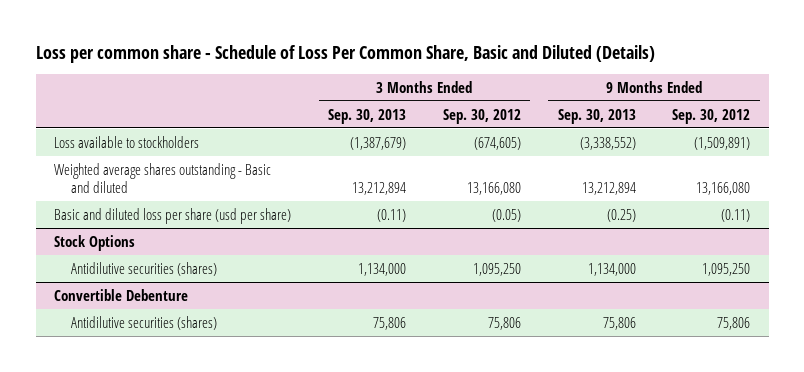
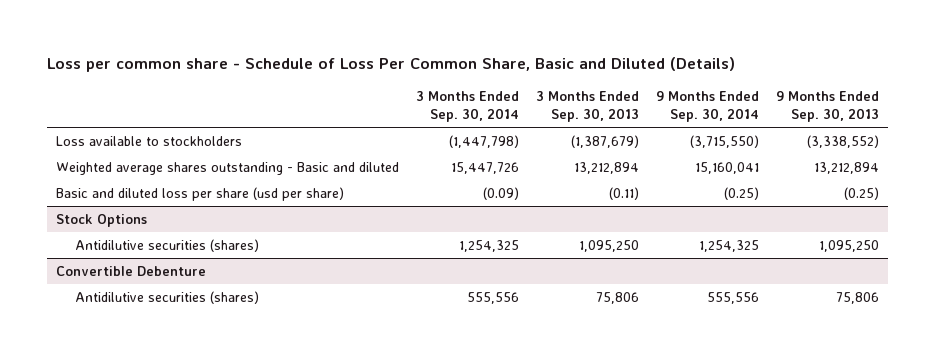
- | 3 Months Ended Sep. 30, 2013 | 3 Months Ended Sep. 30, 2012 | 9 Months Ended Sep. 30, 2013 | 9 Months Ended Sep. 30, 2012
+ | 3 Months Ended Sep. 30, 2014 | 3 Months Ended Sep. 30, 2013 | 9 Months Ended Sep. 30, 2014 | 9 Months Ended Sep. 30, 2013
@ Stock Options
- Antidilutive securities (shares) | 1,134,000 | 1,095,250 | 1,134,000 | 1,095,250
+ Antidilutive securities (shares) | 1,254,325 | 1,095,250 | 1,254,325 | 1,095,250

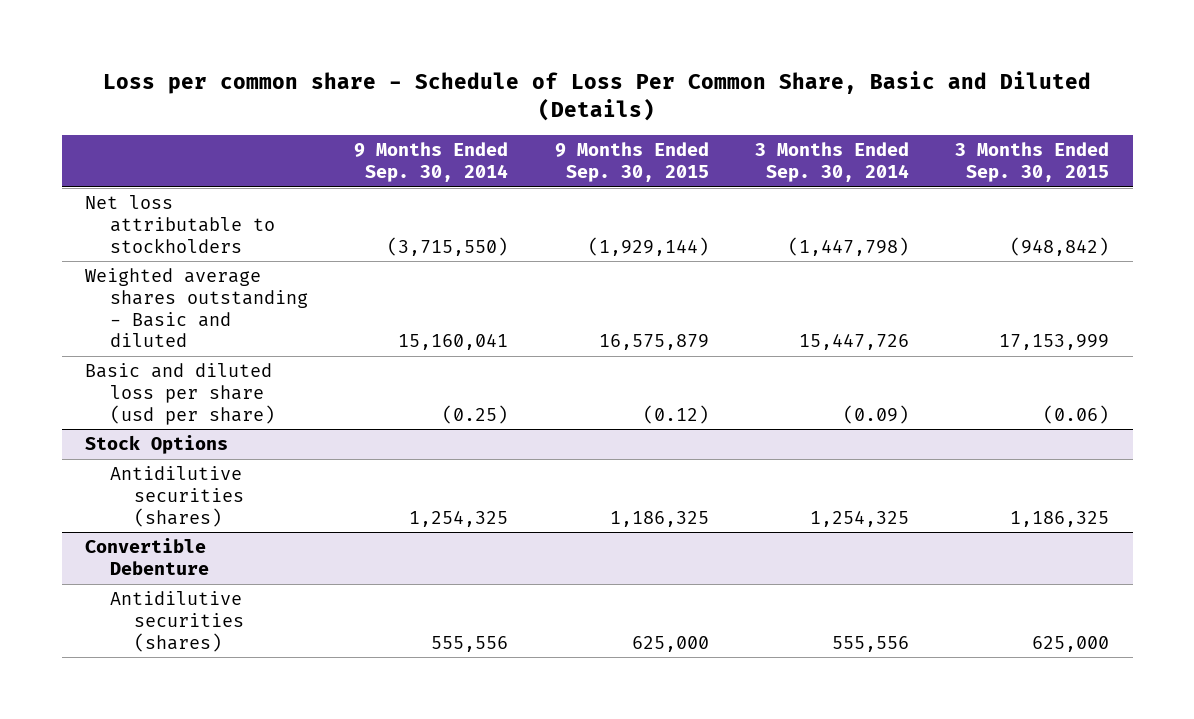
- | 3 Months Ended Sep. 30, 2014 | 3 Months Ended Sep. 30, 2013 | 9 Months Ended Sep. 30, 2014 | 9 Months Ended Sep. 30, 2013
+ | 9 Months Ended Sep. 30, 2014 | 9 Months Ended Sep. 30, 2015 | 3 Months Ended Sep. 30, 2014 | 3 Months Ended Sep. 30, 2015
- Loss available to stockholders | (1,447,798) | (1,387,679) | (3,715,550) | (3,338,552)
+ Net loss attributable to stockholders | (3,715,550) | (1,929,144) | (1,447,798) | (948,842)

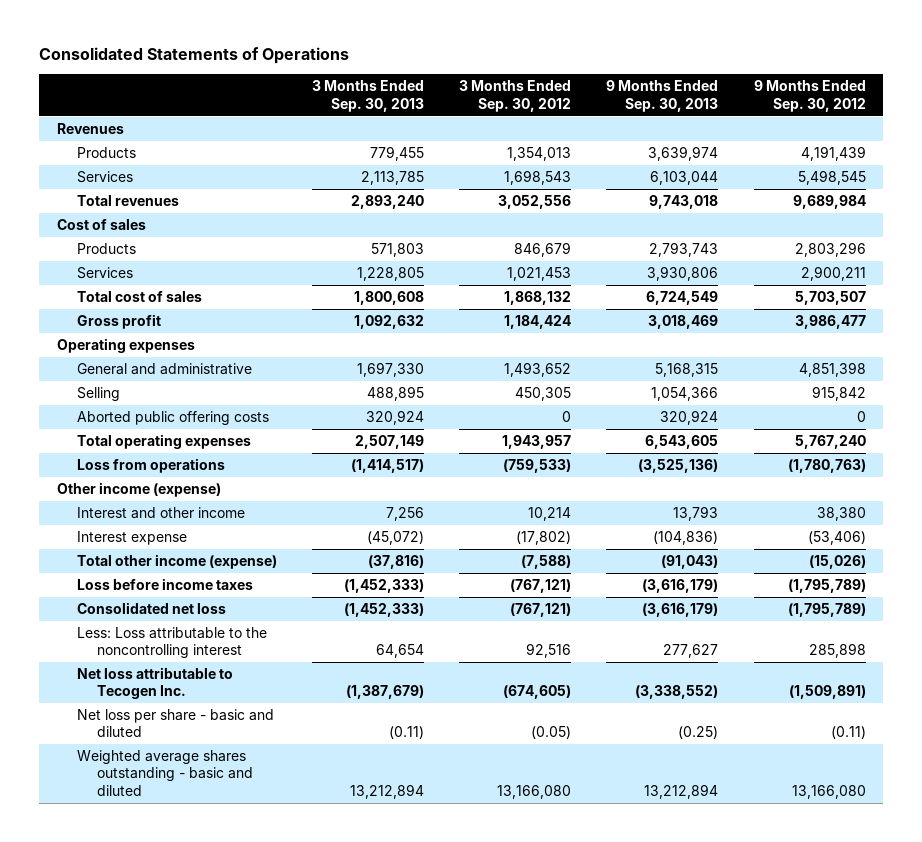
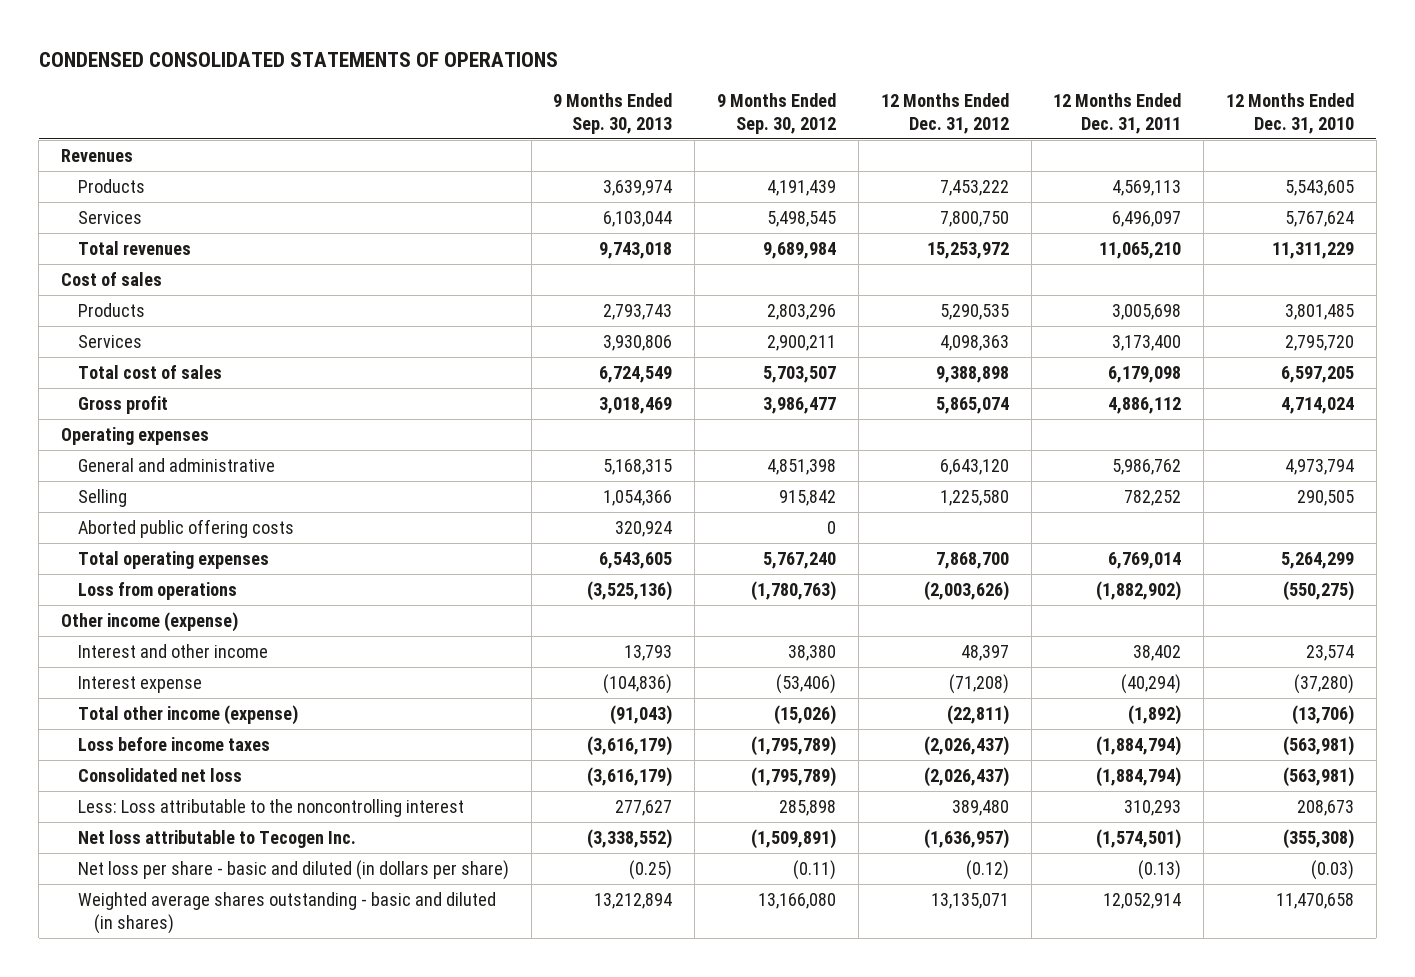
- Consolidated Statements of Operations
+ CONDENSED CONSOLIDATED STATEMENTS OF OPERATIONS
- | 3 Months Ended Sep. 30, 2013 | 3 Months Ended Sep. 30, 2012 | 9 Months Ended Sep. 30, 2013 | 9 Months Ended Sep. 30, 2012
+ | 9 Months Ended Sep. 30, 2013 | 9 Months Ended Sep. 30, 2012 | 12 Months Ended Dec. 31, 2012 | 12 Months Ended Dec. 31, 2011 | 12 Months Ended Dec. 31, 2010
- Net loss per share - basic and diluted | (0.11) | (0.05) | (0.25) | (0.11)
- Weighted average shares outstanding - basic and diluted | 13,212,894 | 13,166,080 | 13,212,894 | 13,166,080
+ Net loss per share - basic and diluted (in dollars per share) | (0.25) | (0.11) | (0.12) | (0.13) | (0.03)
+ Weighted average shares outstanding - basic and diluted (in shares) | 13,212,894 | 13,166,080 | 13,135,071 | 12,052,914 | 11,470,658

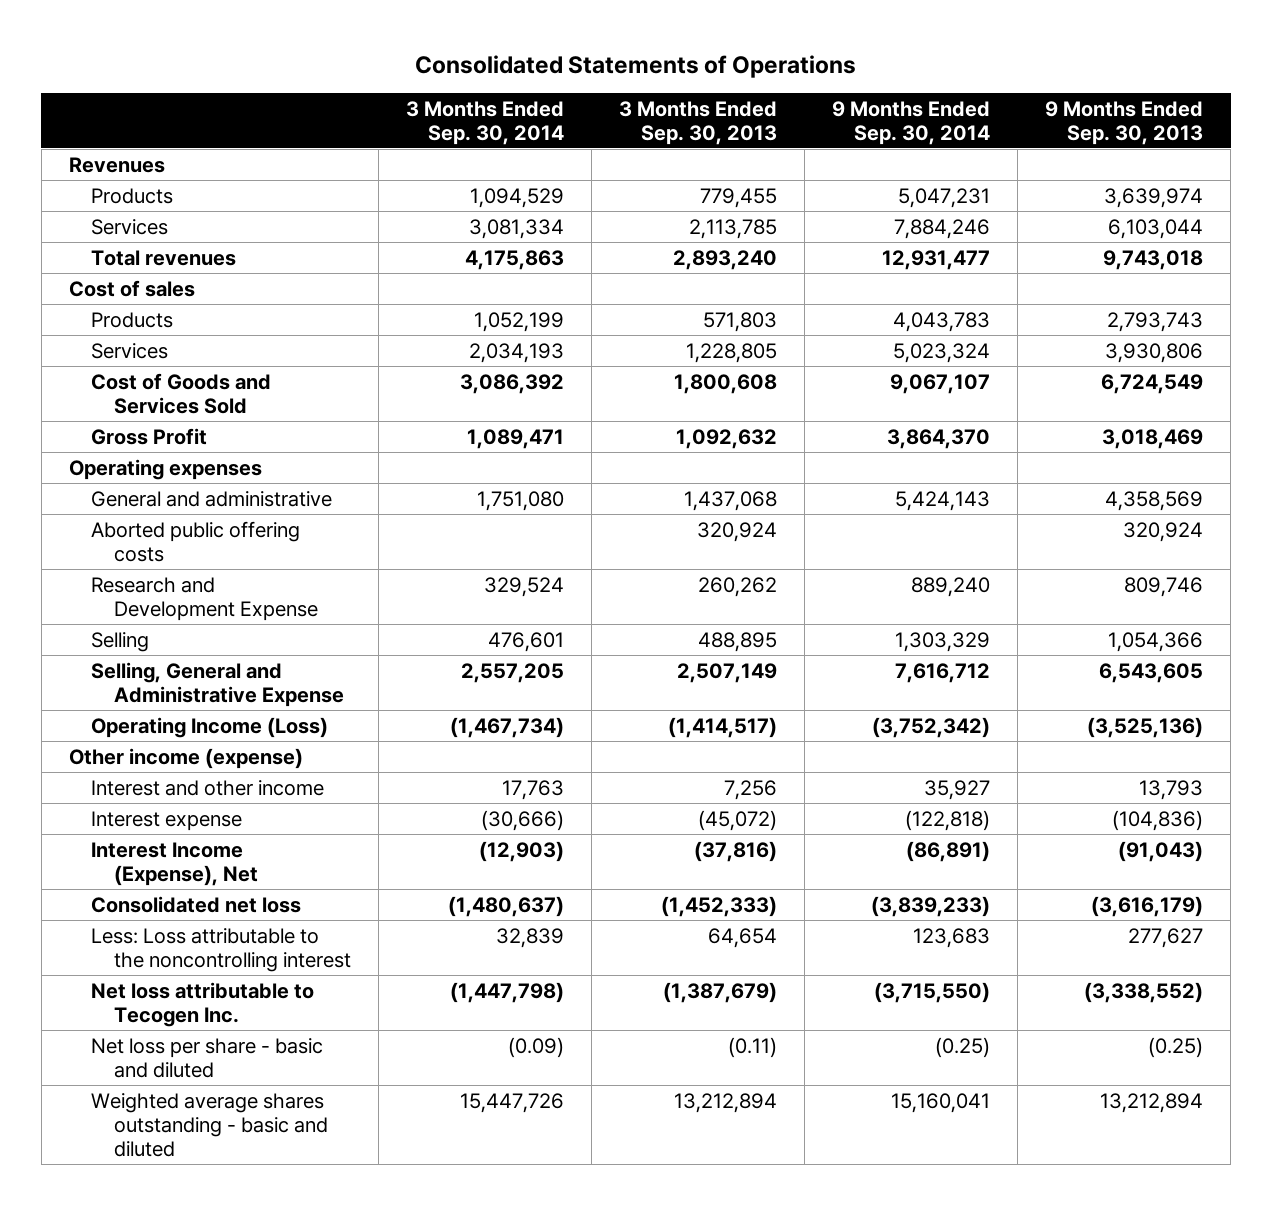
- CONDENSED CONSOLIDATED STATEMENTS OF OPERATIONS
+ Consolidated Statements of Operations
- | 9 Months Ended Sep. 30, 2013 | 9 Months Ended Sep. 30, 2012 | 12 Months Ended Dec. 31, 2012 | 12 Months Ended Dec. 31, 2011 | 12 Months Ended Dec. 31, 2010
+ | 3 Months Ended Sep. 30, 2014 | 3 Months Ended Sep. 30, 2013 | 9 Months Ended Sep. 30, 2014 | 9 Months Ended Sep. 30, 2013
- Total cost of sales | 6,724,549 | 5,703,507 | 9,388,898 | 6,179,098 | 6,597,205
- Gross profit | 3,018,469 | 3,986,477 | 5,865,074 | 4,886,112 | 4,714,024
+ Cost of Goods and Services Sold | 3,086,392 | 1,800,608 | 9,067,107 | 6,724,549
+ Gross Profit | 1,089,471 | 1,092,632 | 3,864,370 | 3,018,469
- General and administrative | 5,168,315 | 4,851,398 | 6,643,120 | 5,986,762 | 4,973,794
+ General and administrative | 1,751,080 | 1,437,068 | 5,424,143 | 4,358,569
- Total operating expenses | 6,543,605 | 5,767,240 | 7,868,700 | 6,769,014 | 5,264,299
- Loss from operations | (3,525,136) | (1,780,763) | (2,003,626) | (1,882,902) | (550,275)
+ Research and Development Expense | 329,524 | 260,262 | 889,240 | 809,746
moved down: Selling | 476,601 | 488,895 | 1,303,329 | 1,054,366
+ Selling, General and Administrative Expense | 2,557,205 | 2,507,149 | 7,616,712 | 6,543,605
+ Operating Income (Loss) | (1,467,734) | (1,414,517) | (3,752,342) | (3,525,136)
- Total other income (expense) | (91,043) | (15,026) | (22,811) | (1,892) | (13,706)
- Loss before income taxes | (3,616,179) | (1,795,789) | (2,026,437) | (1,884,794) | (563,981)
+ Interest Income (Expense), Net | (12,903) | (37,816) | (86,891) | (91,043)
- Net loss per share - basic and diluted (in dollars per share) | (0.25) | (0.11) | (0.12) | (0.13) | (0.03)
- Weighted average shares outstanding - basic and diluted (in shares) | 13,212,894 | 13,166,080 | 13,135,071 | 12,052,914 | 11,470,658
+ Net loss per share - basic and diluted | (0.09) | (0.11) | (0.25) | (0.25)
+ Weighted average shares outstanding - basic and diluted | 15,447,726 | 13,212,894 | 15,160,041 | 13,212,894

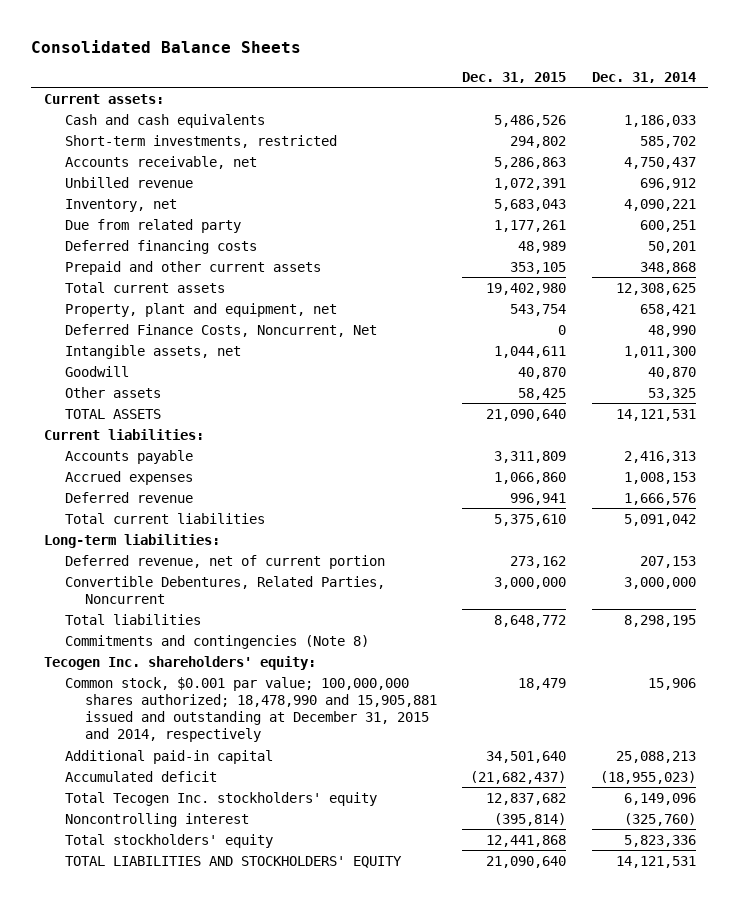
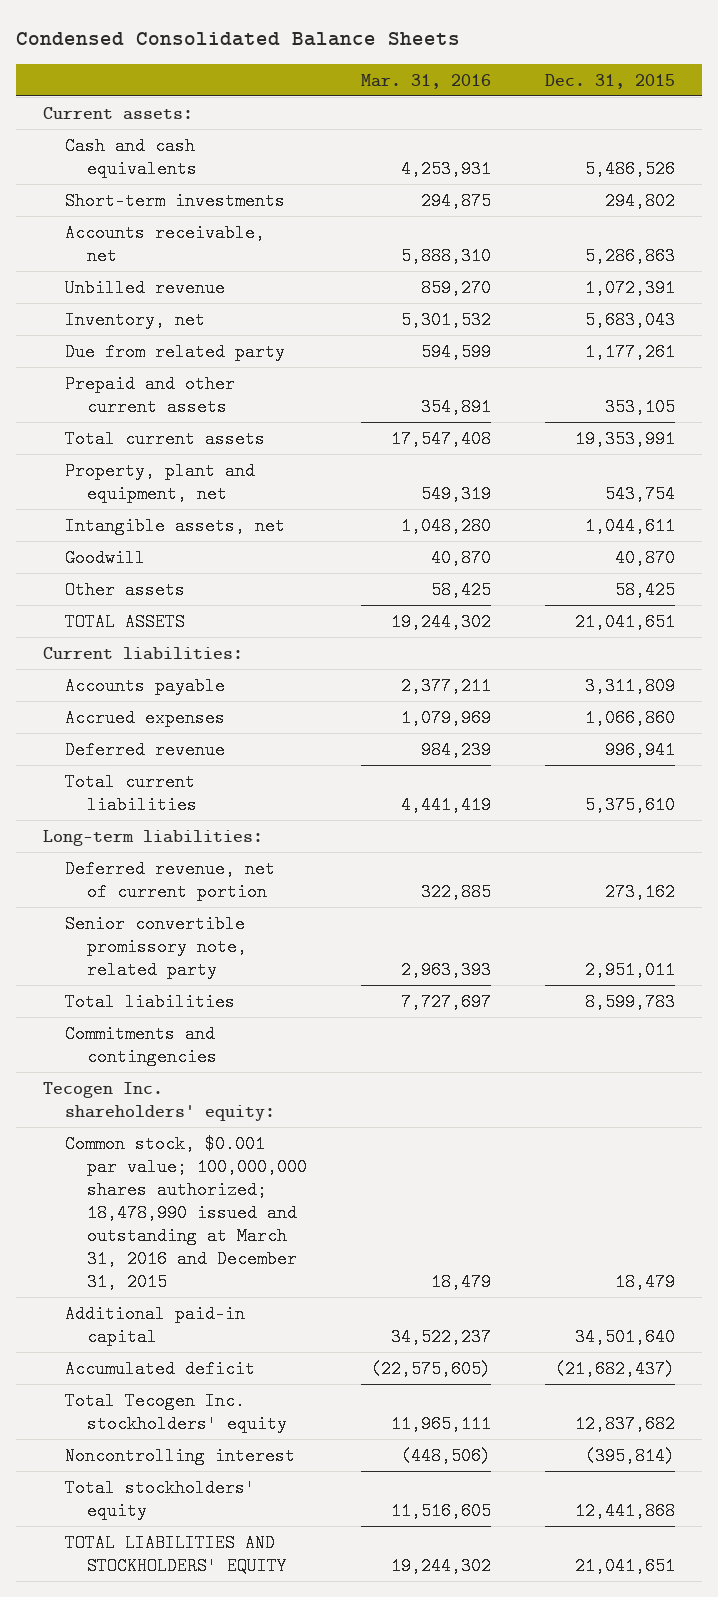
- Consolidated Balance Sheets
+ Condensed Consolidated Balance Sheets
- | Dec. 31, 2015 | Dec. 31, 2014
+ | Mar. 31, 2016 | Dec. 31, 2015
- Short-term investments, restricted | 294,802 | 585,702
+ Short-term investments | 294,875 | 294,802
- Deferred financing costs | 48,989 | 50,201
- Total current assets | 19,402,980 | 12,308,625
+ Total current assets | 17,547,408 | 19,353,991
- Deferred Finance Costs, Noncurrent, Net | 0 | 48,990
- TOTAL ASSETS | 21,090,640 | 14,121,531
+ TOTAL ASSETS | 19,244,302 | 21,041,651
- Convertible Debentures, Related Parties, Noncurrent | 3,000,000 | 3,000,000
- Total liabilities | 8,648,772 | 8,298,195
- Commitments and contingencies (Note 8)
+ Senior convertible promissory note, related party | 2,963,393 | 2,951,011
+ Total liabilities | 7,727,697 | 8,599,783
+ Commitments and contingencies
- Common stock, $0.001 par value; 100,000,000 shares authorized; 18,478,990 and 15,905,881 issued and outstanding at December 31, 2015 and 2014, respectively | 18,479 | 15,906
+ Common stock, $0.001 par value; 100,000,000 shares authorized; 18,478,990 issued and outstanding at March 31, 2016 and December 31, 2015 | 18,479 | 18,479
- TOTAL LIABILITIES AND STOCKHOLDERS' EQUITY | 21,090,640 | 14,121,531
+ TOTAL LIABILITIES AND STOCKHOLDERS' EQUITY | 19,244,302 | 21,041,651

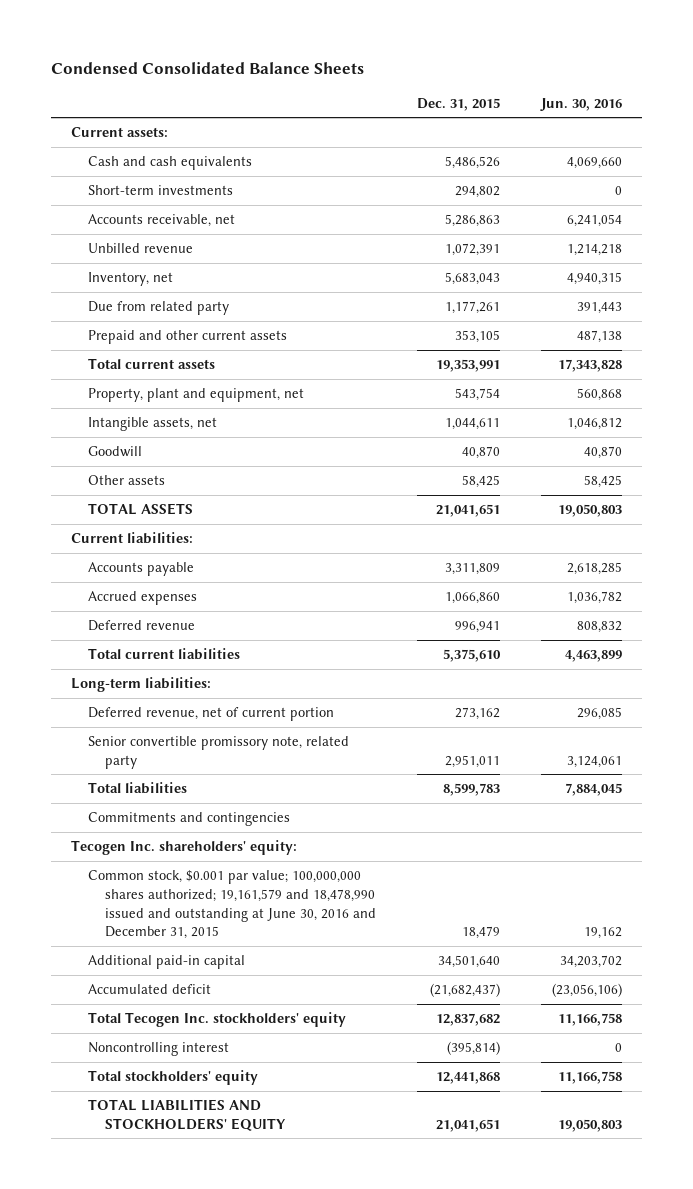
- | Mar. 31, 2016 | Dec. 31, 2015
+ | Dec. 31, 2015 | Jun. 30, 2016
- Common stock, $0.001 par value; 100,000,000 shares authorized; 18,478,990 issued and outstanding at March 31, 2016 and December 31, 2015 | 18,479 | 18,479
+ Common stock, $0.001 par value; 100,000,000 shares authorized; 19,161,579 and 18,478,990 issued and outstanding at June 30, 2016 and December 31, 2015 | 18,479 | 19,162

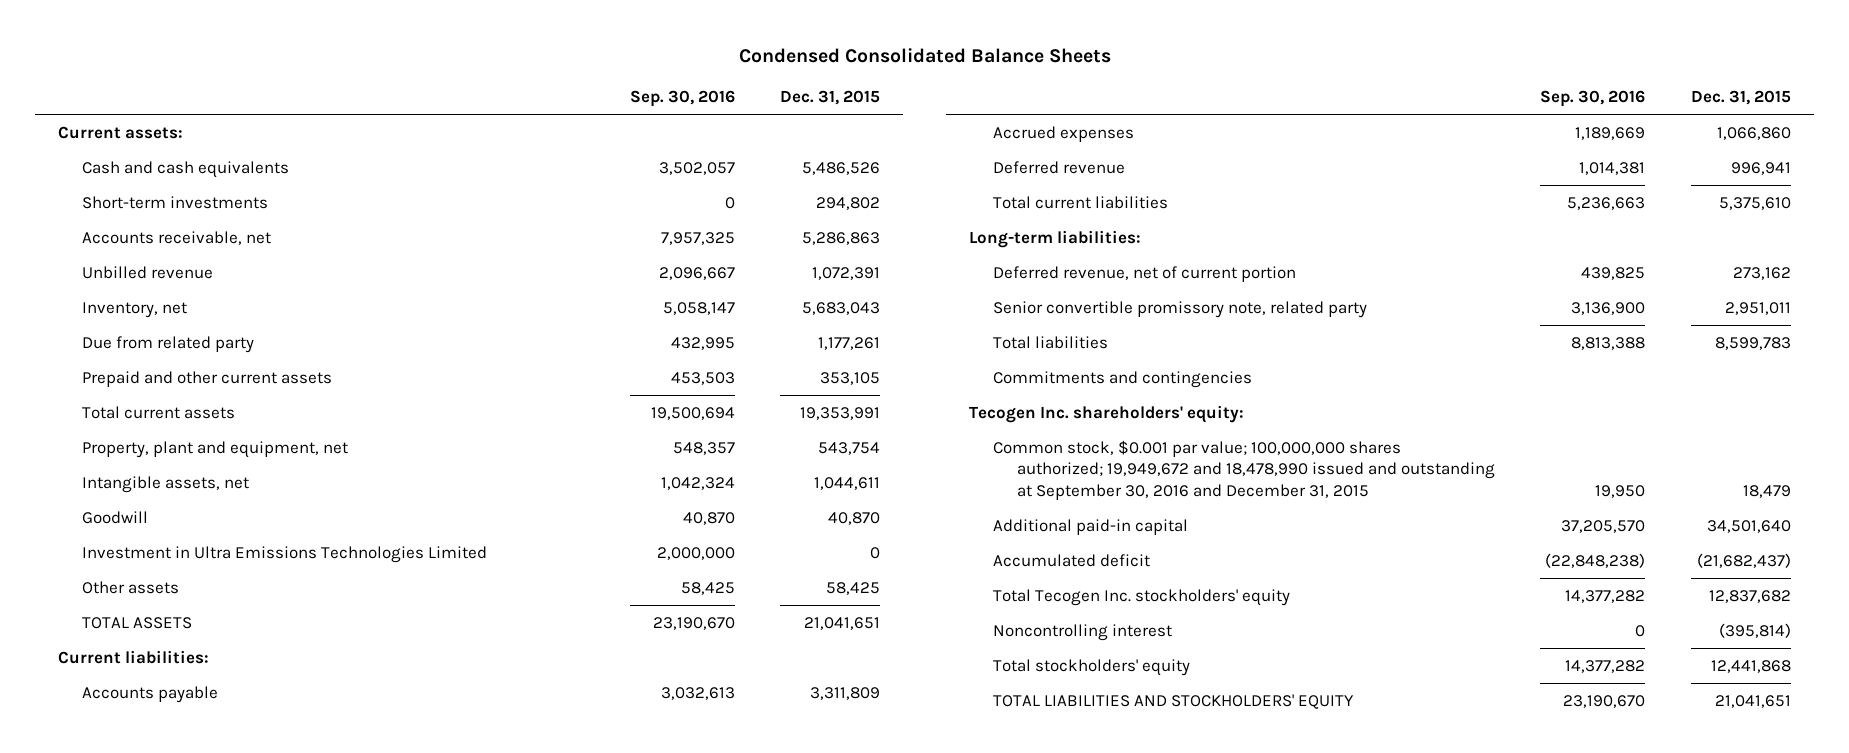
- | Dec. 31, 2015 | Jun. 30, 2016
+ | Sep. 30, 2016 | Dec. 31, 2015
+ Investment in Ultra Emissions Technologies Limited | 2,000,000 | 0
- Common stock, $0.001 par value; 100,000,000 shares authorized; 19,161,579 and 18,478,990 issued and outstanding at June 30, 2016 and December 31, 2015 | 18,479 | 19,162
+ Common stock, $0.001 par value; 100,000,000 shares authorized; 19,949,672 and 18,478,990 issued and outstanding at September 30, 2016 and December 31, 2015 | 19,950 | 18,479

